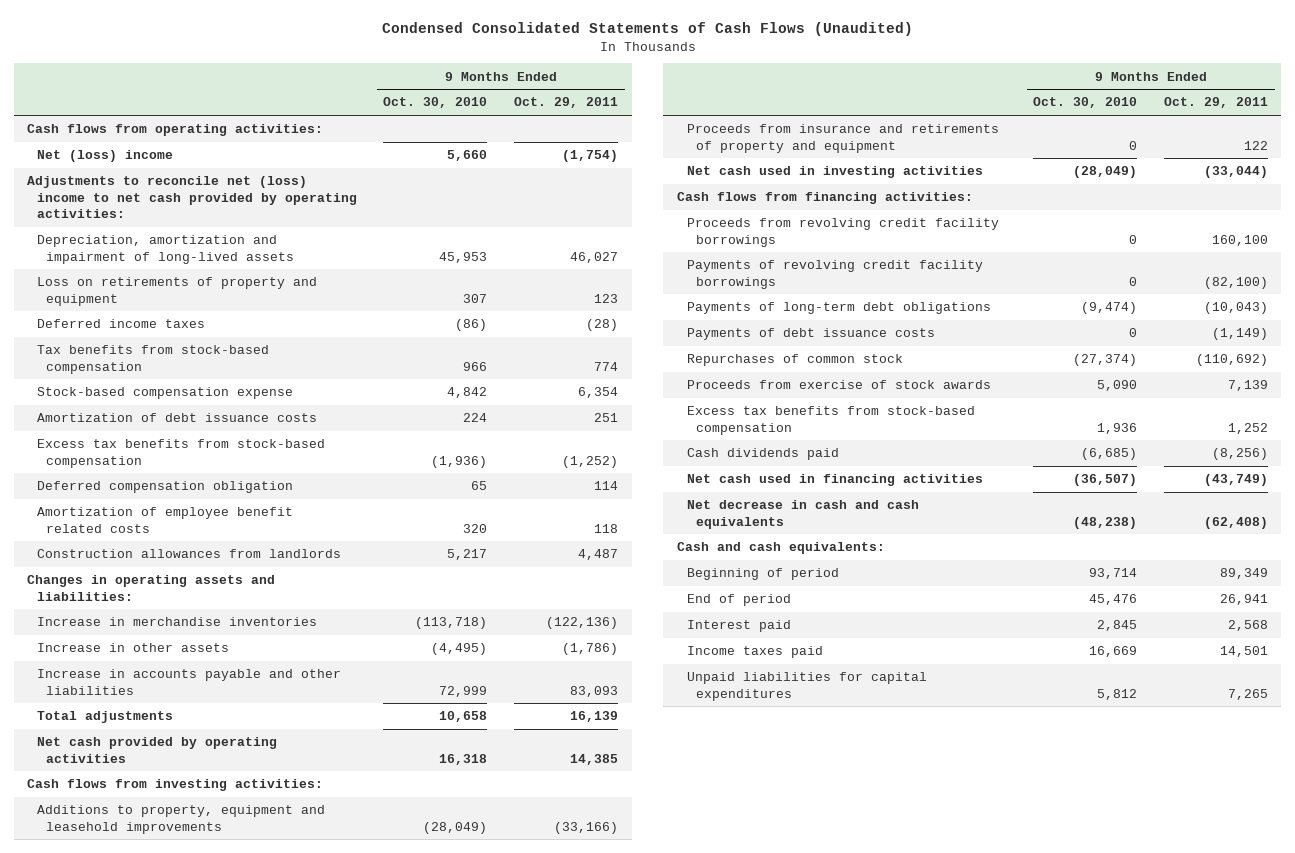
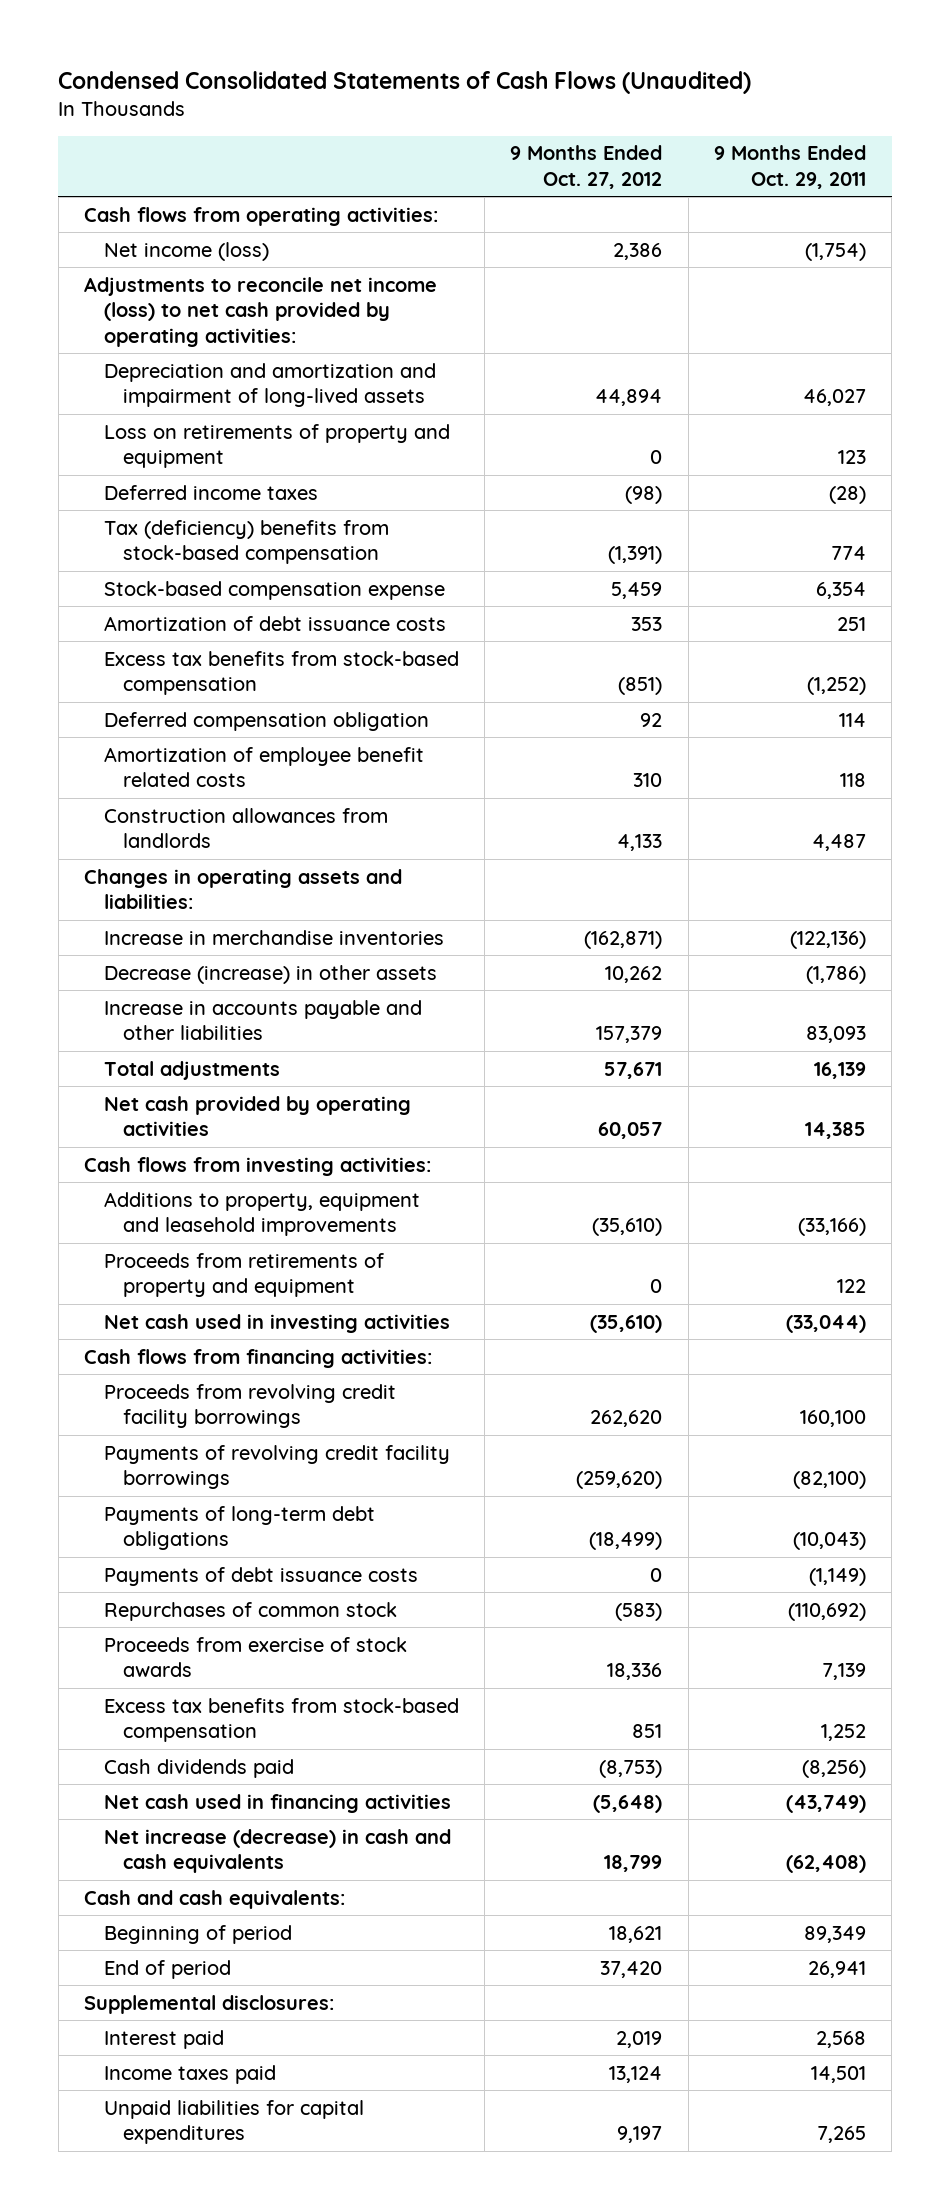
- | 9 Months Ended Oct. 30, 2010 | 9 Months Ended Oct. 29, 2011
+ | 9 Months Ended Oct. 27, 2012 | 9 Months Ended Oct. 29, 2011
- Net (loss) income | 5,660 | (1,754)
- Adjustments to reconcile net (loss) income to net cash provided by operating activities:
- Depreciation, amortization and impairment of long-lived assets | 45,953 | 46,027
+ Net income (loss) | 2,386 | (1,754)
+ Adjustments to reconcile net income (loss) to net cash provided by operating activities:
+ Depreciation and amortization and impairment of long-lived assets | 44,894 | 46,027
- Tax benefits from stock-based compensation | 966 | 774
+ Tax (deficiency) benefits from stock-based compensation | (1,391) | 774
- Increase in other assets | (4,495) | (1,786)
+ Decrease (increase) in other assets | 10,262 | (1,786)
- Proceeds from insurance and retirements of property and equipment | 0 | 122
+ Proceeds from retirements of property and equipment | 0 | 122
- Net decrease in cash and cash equivalents | (48,238) | (62,408)
+ Net increase (decrease) in cash and cash equivalents | 18,799 | (62,408)
+ Supplemental disclosures:

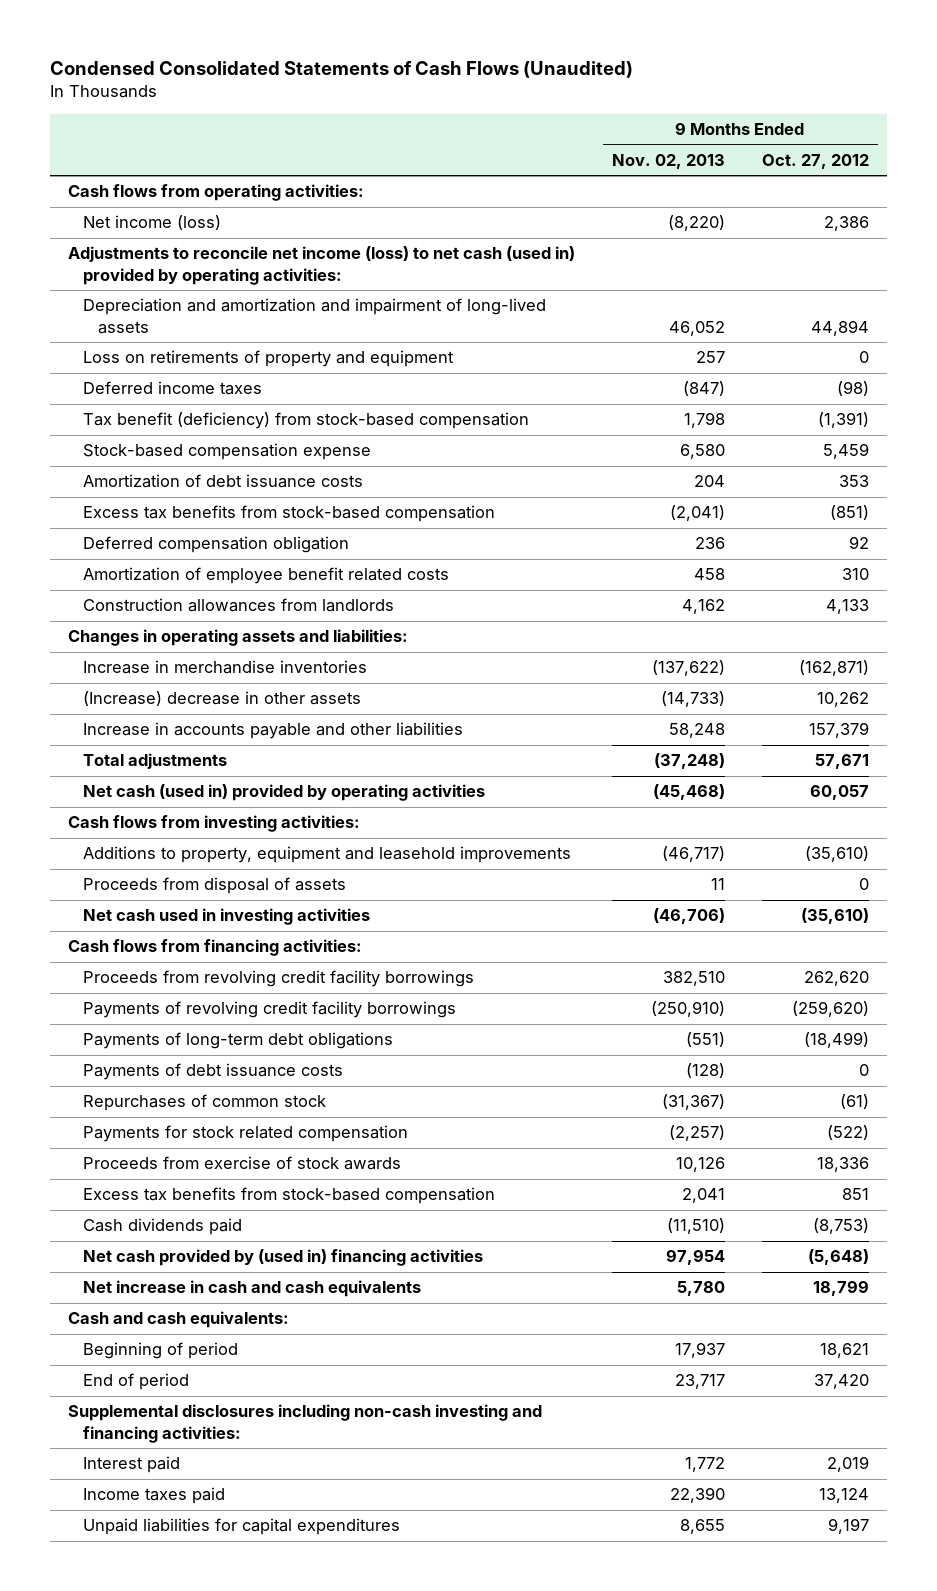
- | 9 Months Ended Oct. 27, 2012 | 9 Months Ended Oct. 29, 2011
+ | 9 Months Ended Nov. 02, 2013 | 9 Months Ended Oct. 27, 2012
- Adjustments to reconcile net income (loss) to net cash provided by operating activities:
+ Adjustments to reconcile net income (loss) to net cash (used in) provided by operating activities:
- Tax (deficiency) benefits from stock-based compensation | (1,391) | 774
+ Tax benefit (deficiency) from stock-based compensation | 1,798 | (1,391)
- Decrease (increase) in other assets | 10,262 | (1,786)
+ (Increase) decrease in other assets | (14,733) | 10,262
- Net cash provided by operating activities | 60,057 | 14,385
+ Net cash (used in) provided by operating activities | (45,468) | 60,057
- Proceeds from retirements of property and equipment | 0 | 122
+ Proceeds from disposal of assets | 11 | 0
- Repurchases of common stock | (583) | (110,692)
+ Repurchases of common stock | (31,367) | (61)
+ Payments for stock related compensation | (2,257) | (522)
- Net cash used in financing activities | (5,648) | (43,749)
- Net increase (decrease) in cash and cash equivalents | 18,799 | (62,408)
+ Net cash provided by (used in) financing activities | 97,954 | (5,648)
+ Net increase in cash and cash equivalents | 5,780 | 18,799
- Supplemental disclosures:
+ Supplemental disclosures including non-cash investing and financing activities:

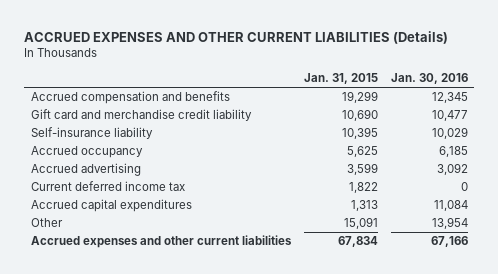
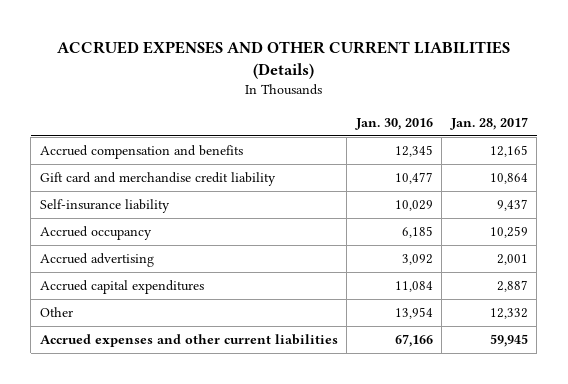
- | Jan. 31, 2015 | Jan. 30, 2016
+ | Jan. 30, 2016 | Jan. 28, 2017
- Current deferred income tax | 1,822 | 0

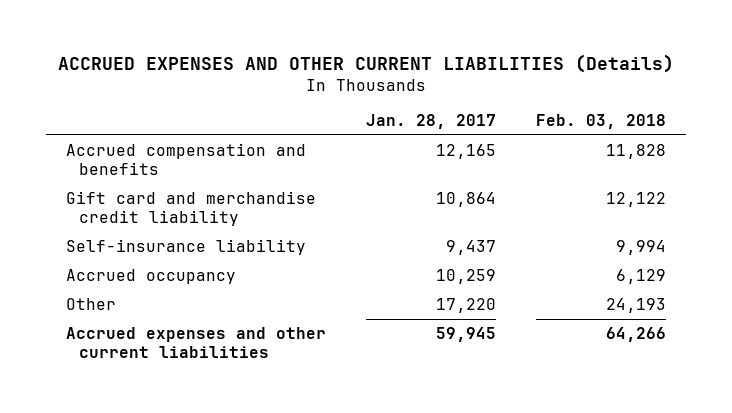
- | Jan. 30, 2016 | Jan. 28, 2017
+ | Jan. 28, 2017 | Feb. 03, 2018
- Accrued advertising | 3,092 | 2,001
- Accrued capital expenditures | 11,084 | 2,887
- Other | 13,954 | 12,332
+ Other | 17,220 | 24,193

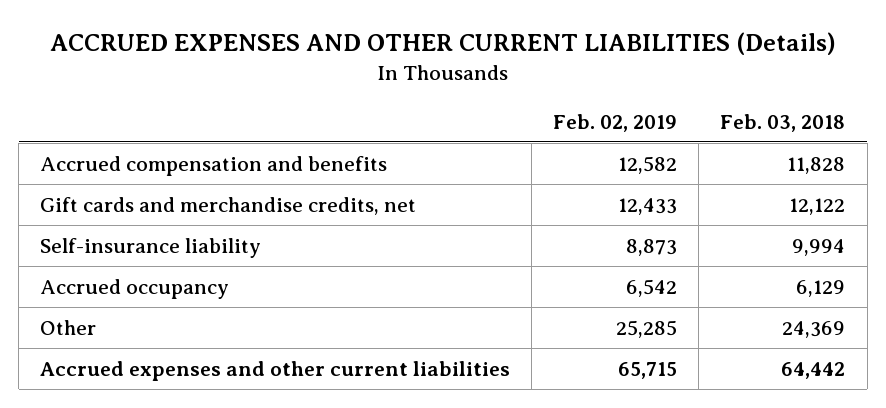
- | Jan. 28, 2017 | Feb. 03, 2018
+ | Feb. 02, 2019 | Feb. 03, 2018
- Gift card and merchandise credit liability | 10,864 | 12,122
+ Gift cards and merchandise credits, net | 12,433 | 12,122
- Other | 17,220 | 24,193
- Accrued expenses and other current liabilities | 59,945 | 64,266
+ Other | 25,285 | 24,369
+ Accrued expenses and other current liabilities | 65,715 | 64,442

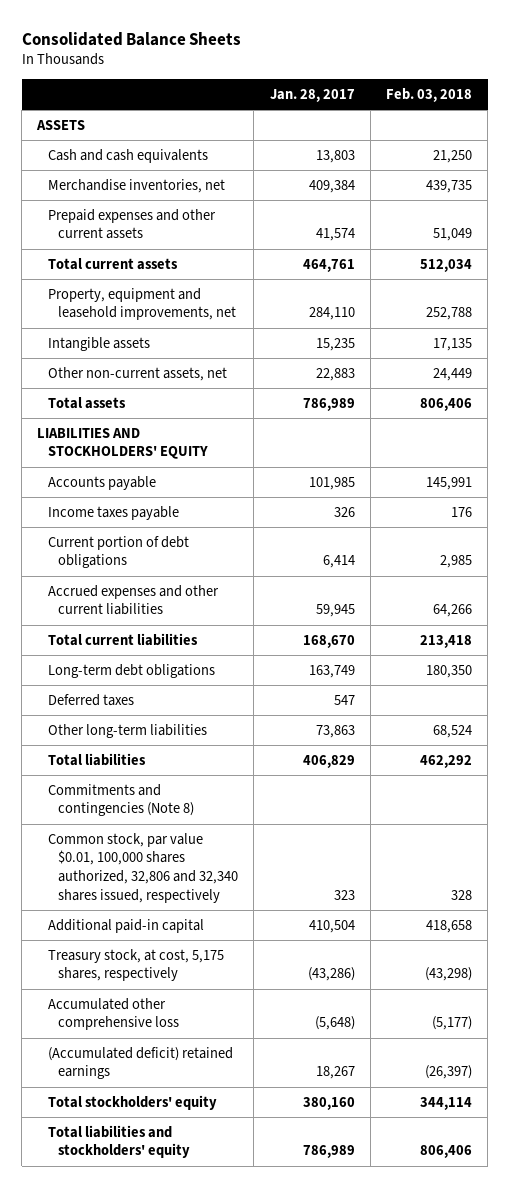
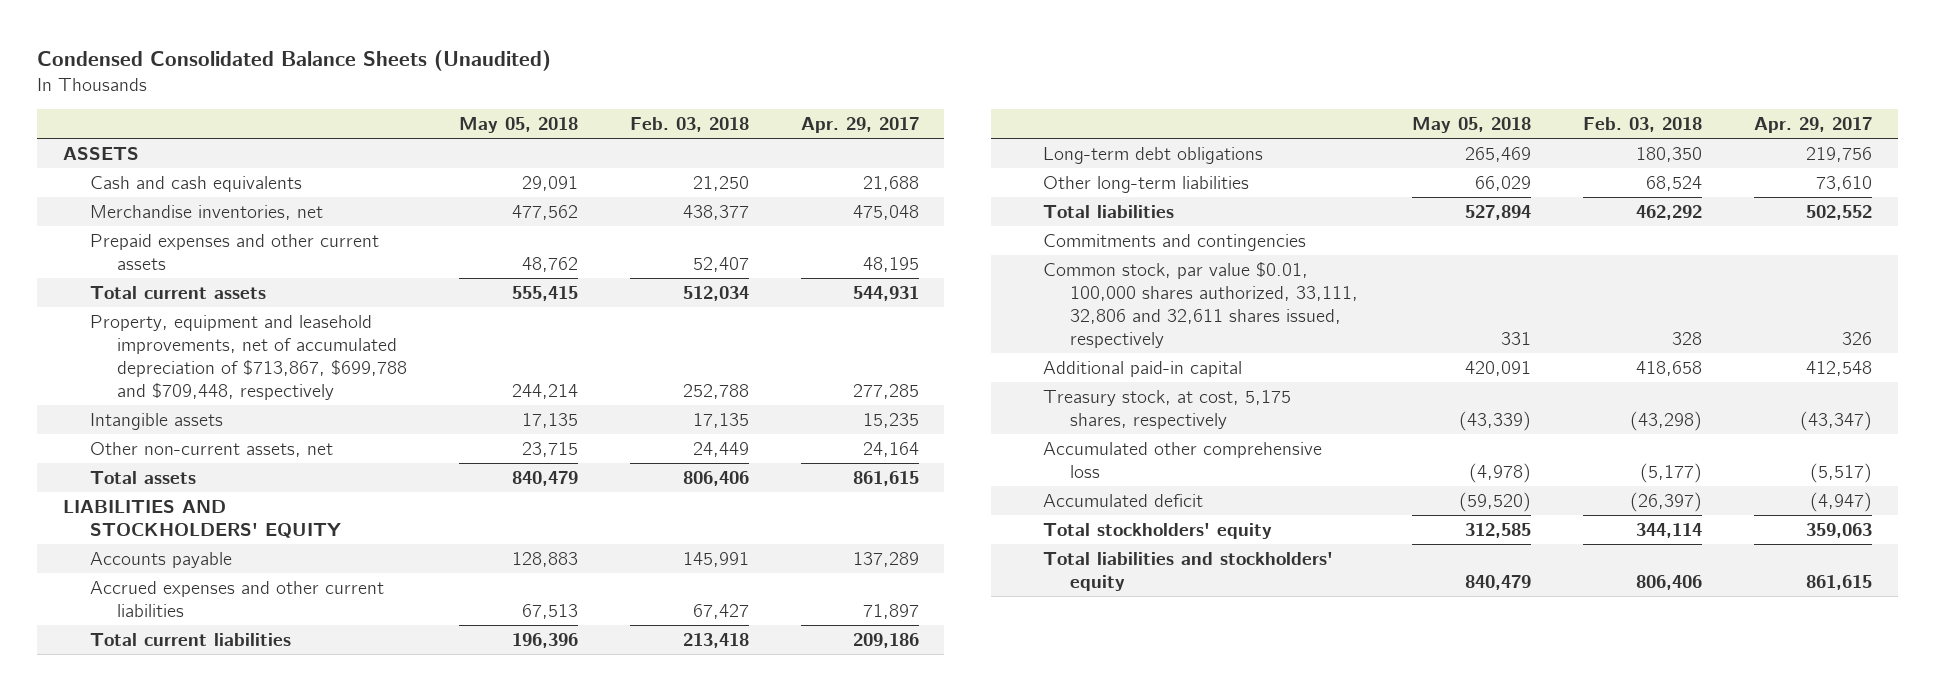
- Consolidated Balance Sheets
+ Condensed Consolidated Balance Sheets (Unaudited)
- | Jan. 28, 2017 | Feb. 03, 2018
+ | May 05, 2018 | Feb. 03, 2018 | Apr. 29, 2017
- Merchandise inventories, net | 409,384 | 439,735
- Prepaid expenses and other current assets | 41,574 | 51,049
+ Merchandise inventories, net | 477,562 | 438,377 | 475,048
+ Prepaid expenses and other current assets | 48,762 | 52,407 | 48,195
- Property, equipment and leasehold improvements, net | 284,110 | 252,788
+ Property, equipment and leasehold improvements, net of accumulated depreciation of $713,867, $699,788 and $709,448, respectively | 244,214 | 252,788 | 277,285
- Income taxes payable | 326 | 176
- Current portion of debt obligations | 6,414 | 2,985
- Accrued expenses and other current liabilities | 59,945 | 64,266
+ Accrued expenses and other current liabilities | 67,513 | 67,427 | 71,897
- Deferred taxes | 547 |
- Commitments and contingencies (Note 8)
- Common stock, par value $0.01, 100,000 shares authorized, 32,806 and 32,340 shares issued, respectively | 323 | 328
+ Commitments and contingencies
+ Common stock, par value $0.01, 100,000 shares authorized, 33,111, 32,806 and 32,611 shares issued, respectively | 331 | 328 | 326
- (Accumulated deficit) retained earnings | 18,267 | (26,397)
+ Accumulated deficit | (59,520) | (26,397) | (4,947)

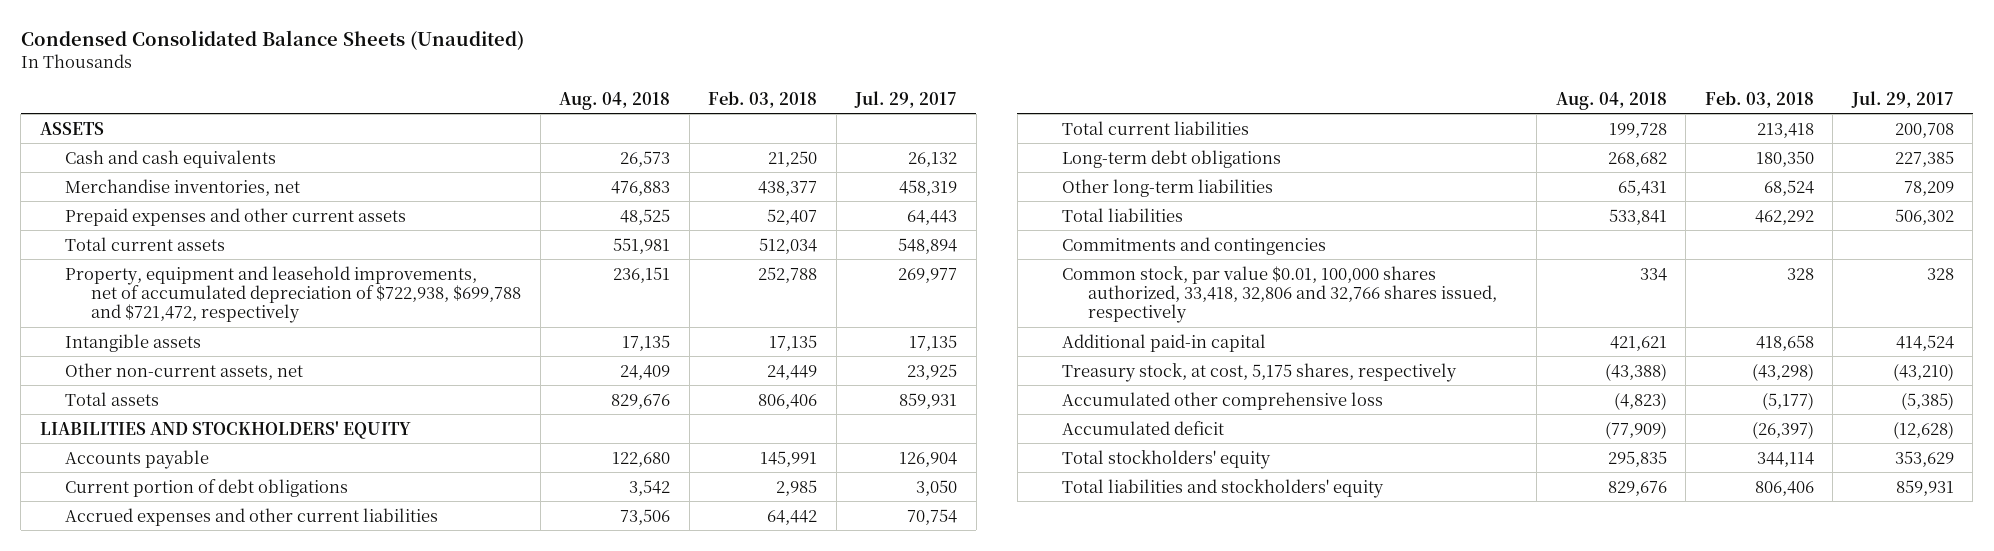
- | May 05, 2018 | Feb. 03, 2018 | Apr. 29, 2017
+ | Aug. 04, 2018 | Feb. 03, 2018 | Jul. 29, 2017
- Property, equipment and leasehold improvements, net of accumulated depreciation of $713,867, $699,788 and $709,448, respectively | 244,214 | 252,788 | 277,285
+ Property, equipment and leasehold improvements, net of accumulated depreciation of $722,938, $699,788 and $721,472, respectively | 236,151 | 252,788 | 269,977
- Accrued expenses and other current liabilities | 67,513 | 67,427 | 71,897
+ Current portion of debt obligations | 3,542 | 2,985 | 3,050
+ Accrued expenses and other current liabilities | 73,506 | 64,442 | 70,754
- Common stock, par value $0.01, 100,000 shares authorized, 33,111, 32,806 and 32,611 shares issued, respectively | 331 | 328 | 326
+ Common stock, par value $0.01, 100,000 shares authorized, 33,418, 32,806 and 32,766 shares issued, respectively | 334 | 328 | 328

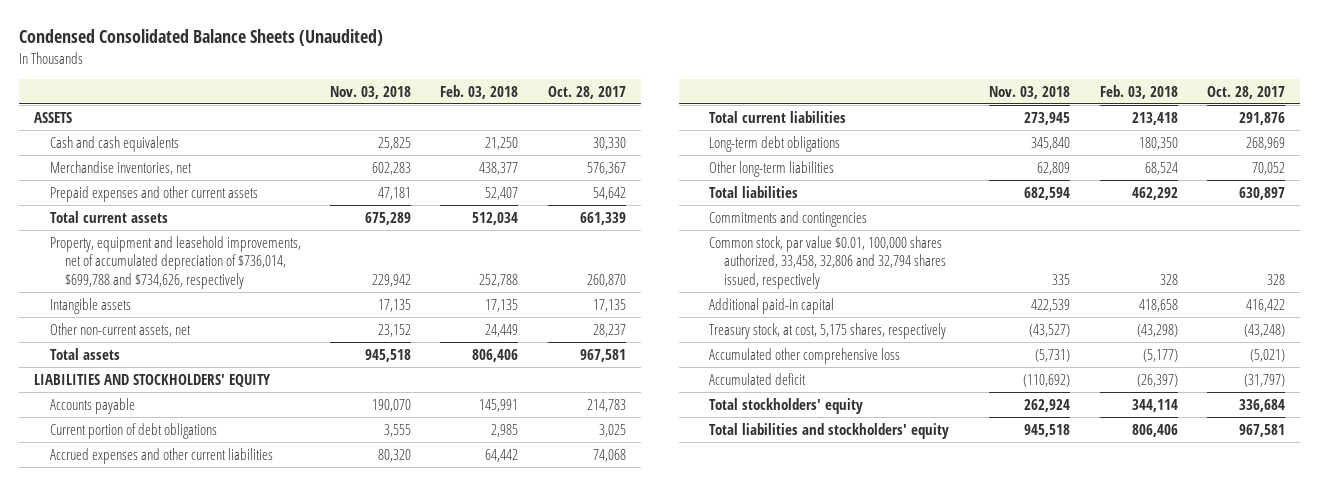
- | Aug. 04, 2018 | Feb. 03, 2018 | Jul. 29, 2017
+ | Nov. 03, 2018 | Feb. 03, 2018 | Oct. 28, 2017
- Property, equipment and leasehold improvements, net of accumulated depreciation of $722,938, $699,788 and $721,472, respectively | 236,151 | 252,788 | 269,977
+ Property, equipment and leasehold improvements, net of accumulated depreciation of $736,014, $699,788 and $734,626, respectively | 229,942 | 252,788 | 260,870
- Common stock, par value $0.01, 100,000 shares authorized, 33,418, 32,806 and 32,766 shares issued, respectively | 334 | 328 | 328
+ Common stock, par value $0.01, 100,000 shares authorized, 33,458, 32,806 and 32,794 shares issued, respectively | 335 | 328 | 328

